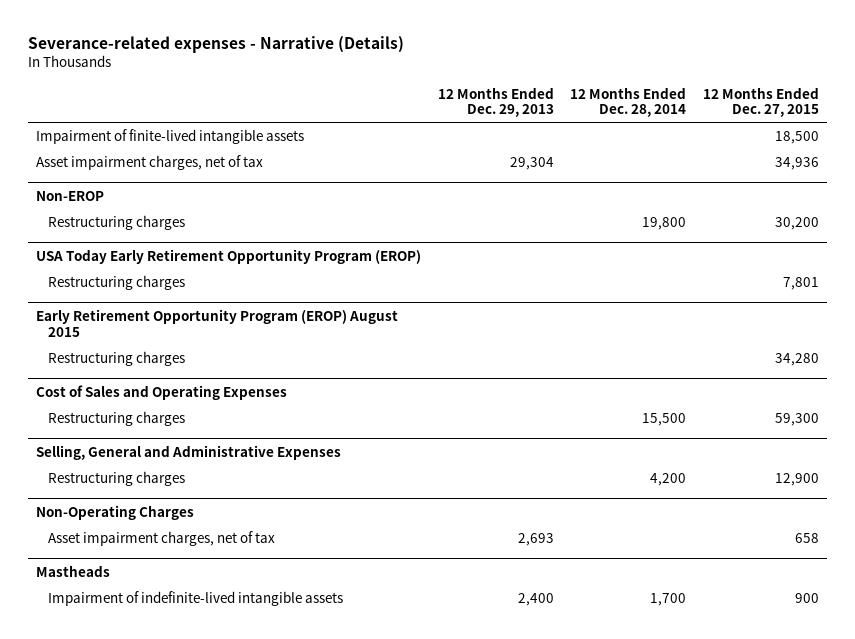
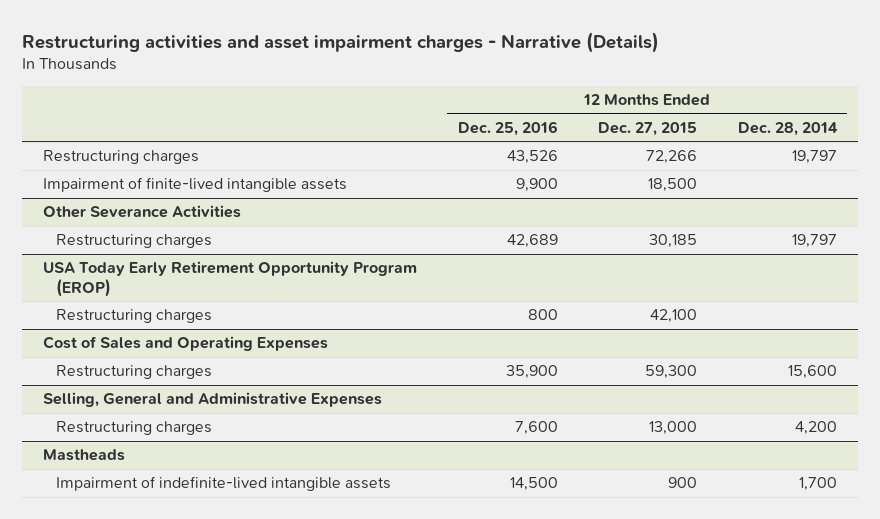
- Severance-related expenses - Narrative (Details)
+ Restructuring activities and asset impairment charges - Narrative (Details)
- | 12 Months Ended Dec. 29, 2013 | 12 Months Ended Dec. 28, 2014 | 12 Months Ended Dec. 27, 2015
+ | 12 Months Ended Dec. 25, 2016 | 12 Months Ended Dec. 27, 2015 | 12 Months Ended Dec. 28, 2014
+ Restructuring charges | 43,526 | 72,266 | 19,797
- Asset impairment charges, net of tax | 29,304 | | 34,936
- Non-EROP
- Restructuring charges | | 19,800 | 30,200
+ Other Severance Activities
+ Restructuring charges | 42,689 | 30,185 | 19,797
@ USA Today Early Retirement Opportunity Program (EROP)
- Restructuring charges | | | 7,801
- Early Retirement Opportunity Program (EROP) August 2015
- Restructuring charges | | | 34,280
@ USA Today Early Retirement Opportunity Program (EROP)
+ Restructuring charges | 800 | 42,100 |
@ Cost of Sales and Operating Expenses
- Restructuring charges | | 15,500 | 59,300
+ Restructuring charges | 35,900 | 59,300 | 15,600
@ Selling, General and Administrative Expenses
- Restructuring charges | | 4,200 | 12,900
- Non-Operating Charges
- Asset impairment charges, net of tax | 2,693 | | 658
@ Selling, General and Administrative Expenses
+ Restructuring charges | 7,600 | 13,000 | 4,200

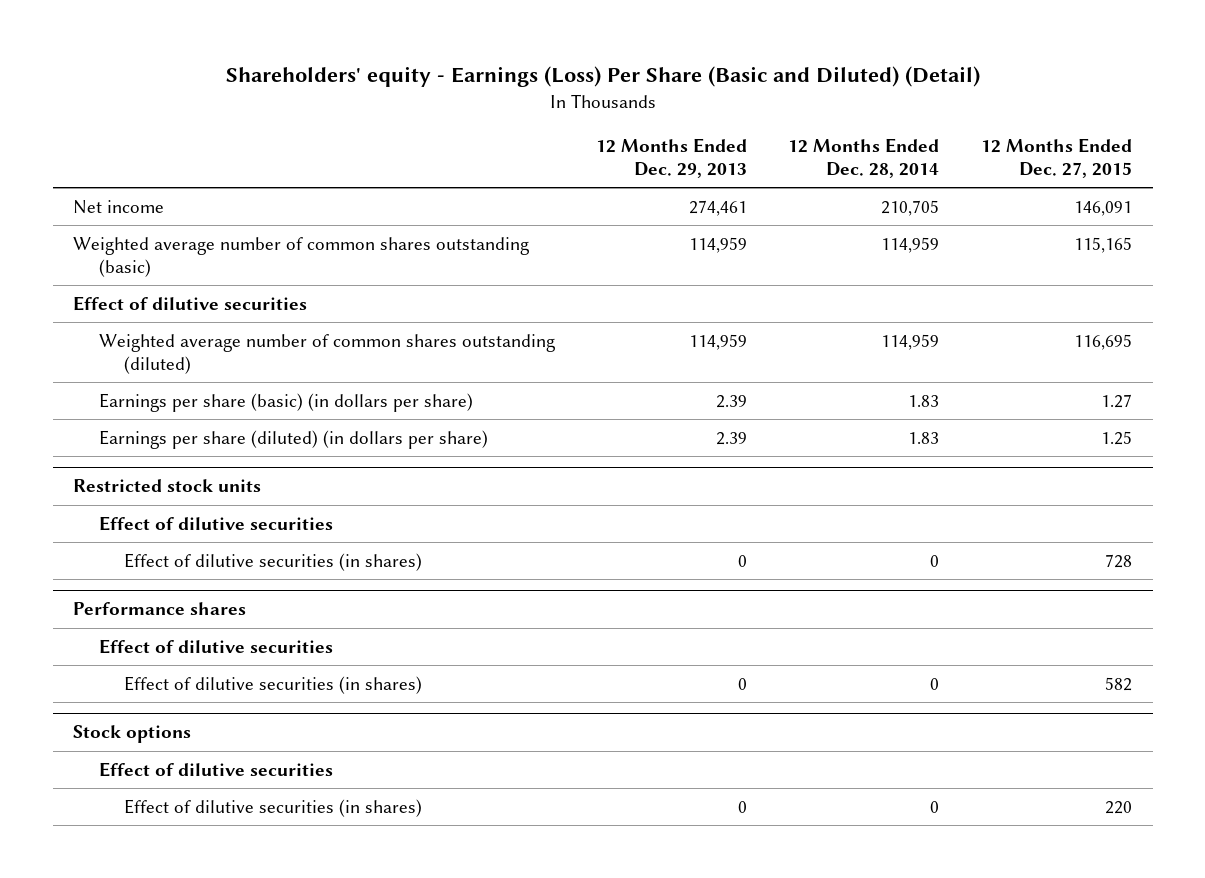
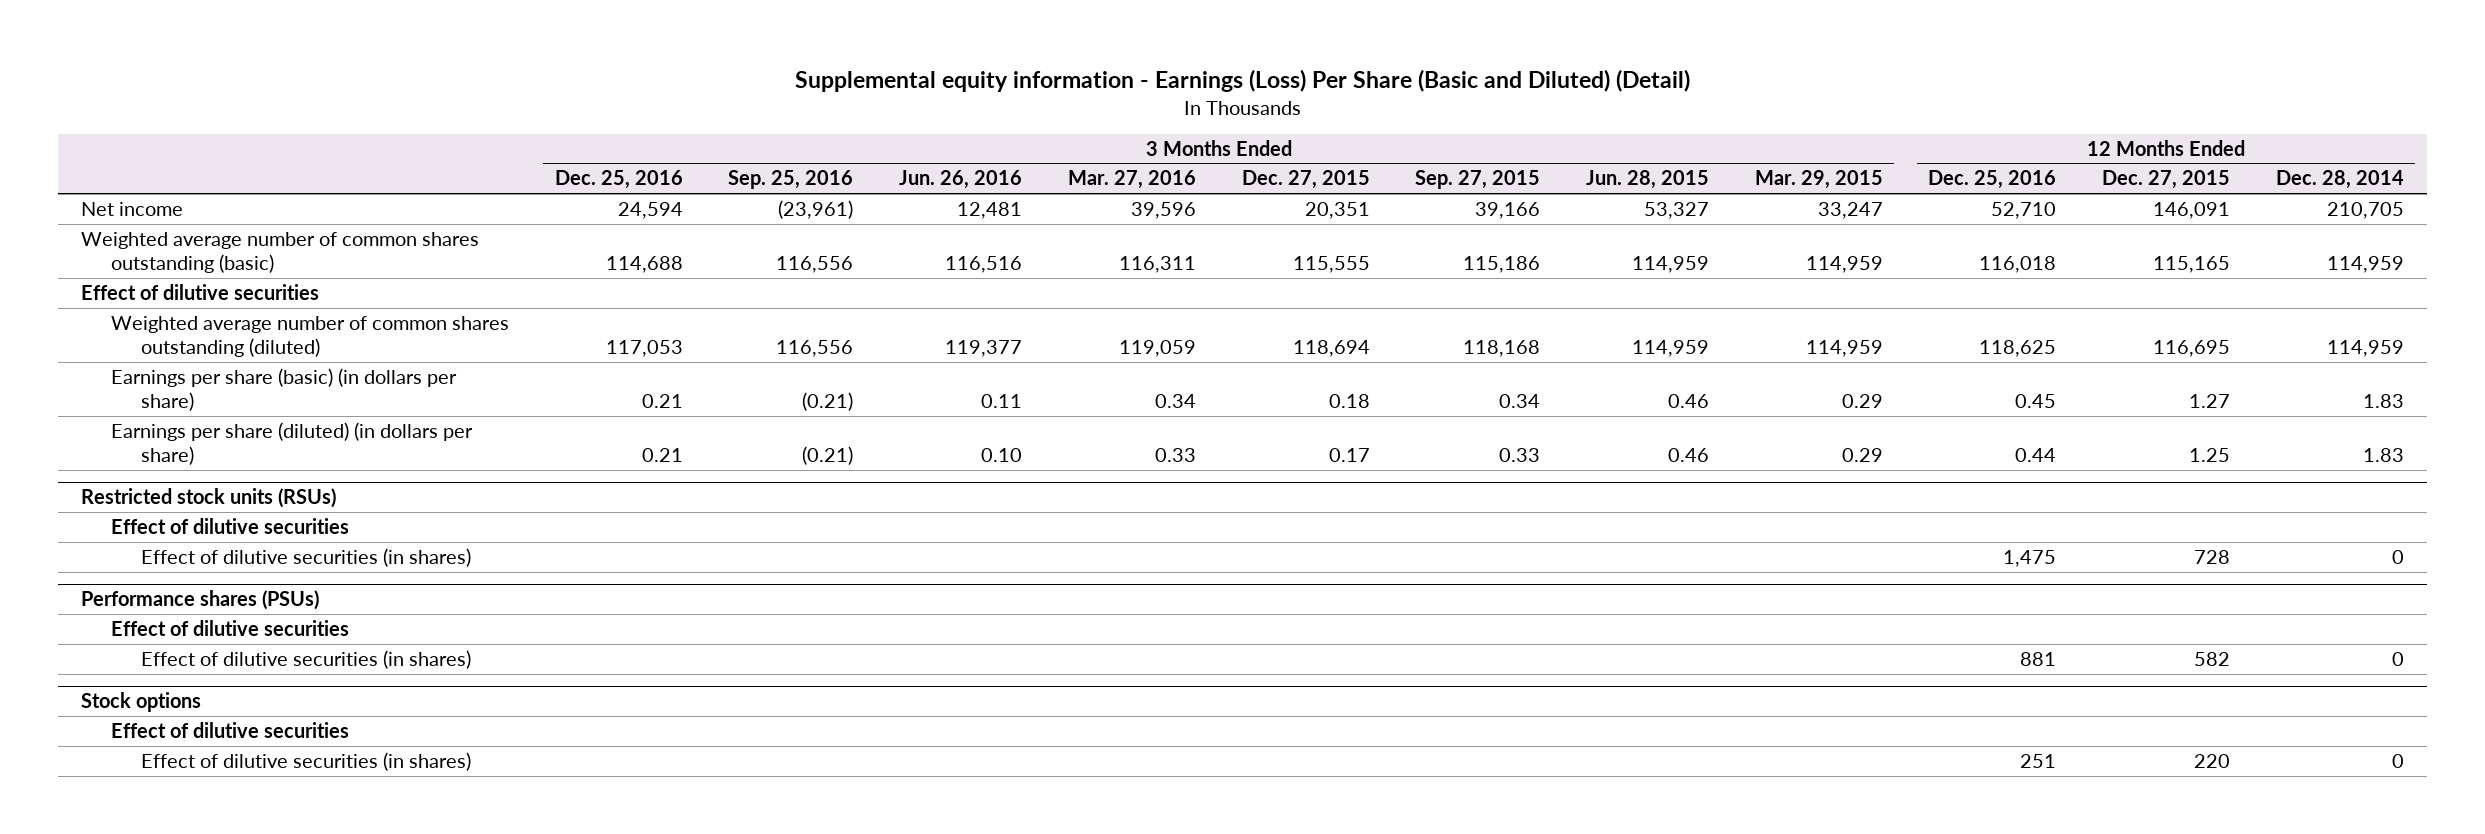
- Shareholders' equity - Earnings (Loss) Per Share (Basic and Diluted) (Detail)
+ Supplemental equity information - Earnings (Loss) Per Share (Basic and Diluted) (Detail)
- | 12 Months Ended Dec. 29, 2013 | 12 Months Ended Dec. 28, 2014 | 12 Months Ended Dec. 27, 2015
+ | 3 Months Ended Dec. 25, 2016 | 3 Months Ended Sep. 25, 2016 | 3 Months Ended Jun. 26, 2016 | 3 Months Ended Mar. 27, 2016 | 3 Months Ended Dec. 27, 2015 | 3 Months Ended Sep. 27, 2015 | 3 Months Ended Jun. 28, 2015 | 3 Months Ended Mar. 29, 2015 | 12 Months Ended Dec. 25, 2016 | 12 Months Ended Dec. 27, 2015 | 12 Months Ended Dec. 28, 2014
- Restricted stock units
+ Restricted stock units (RSUs)
- Performance shares
+ Performance shares (PSUs)

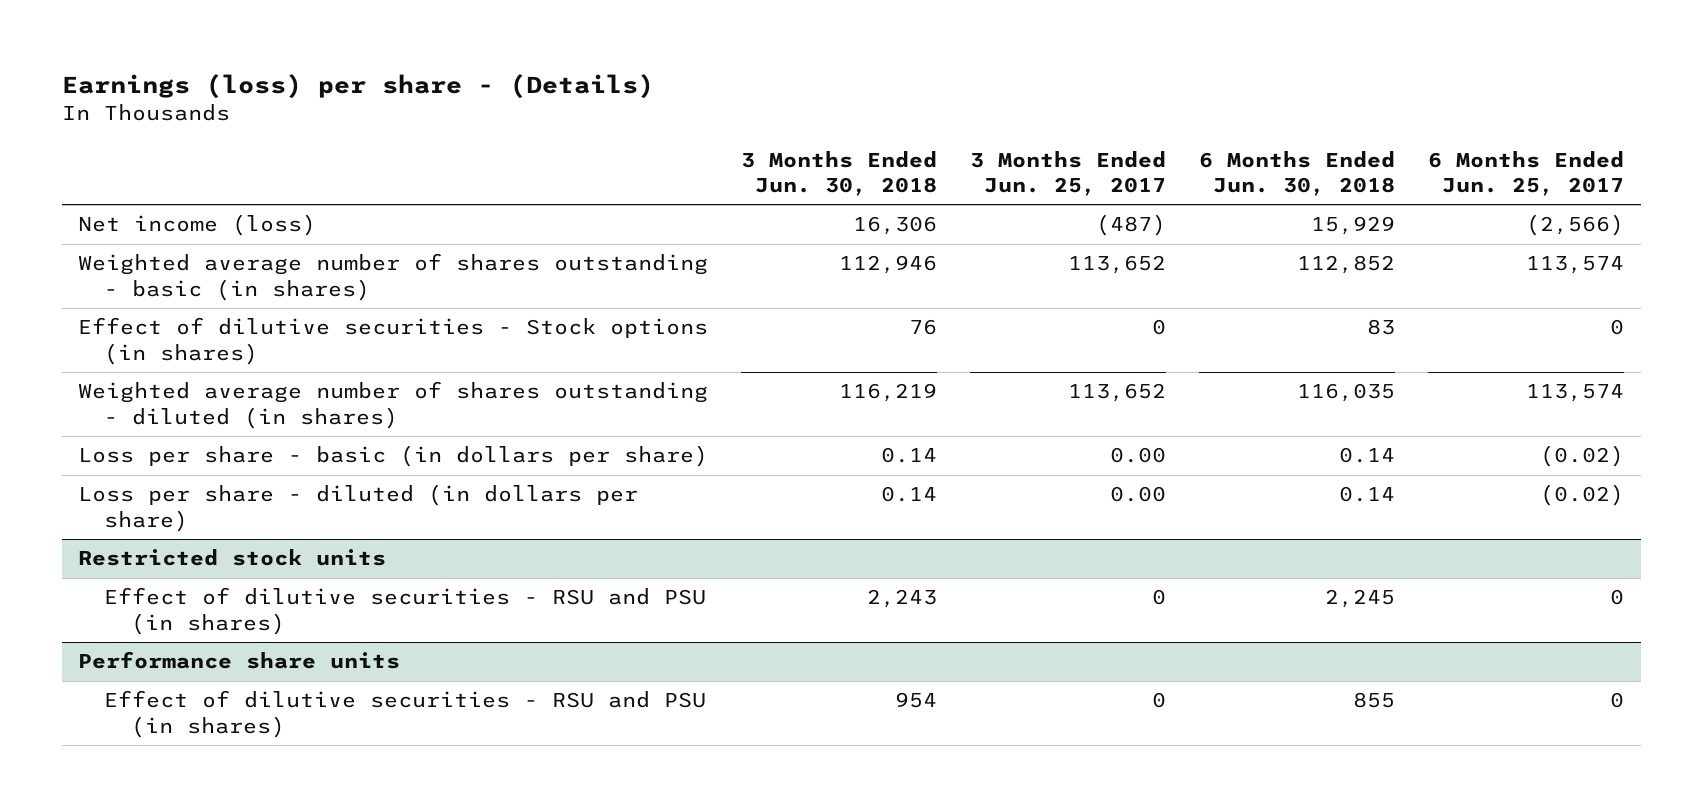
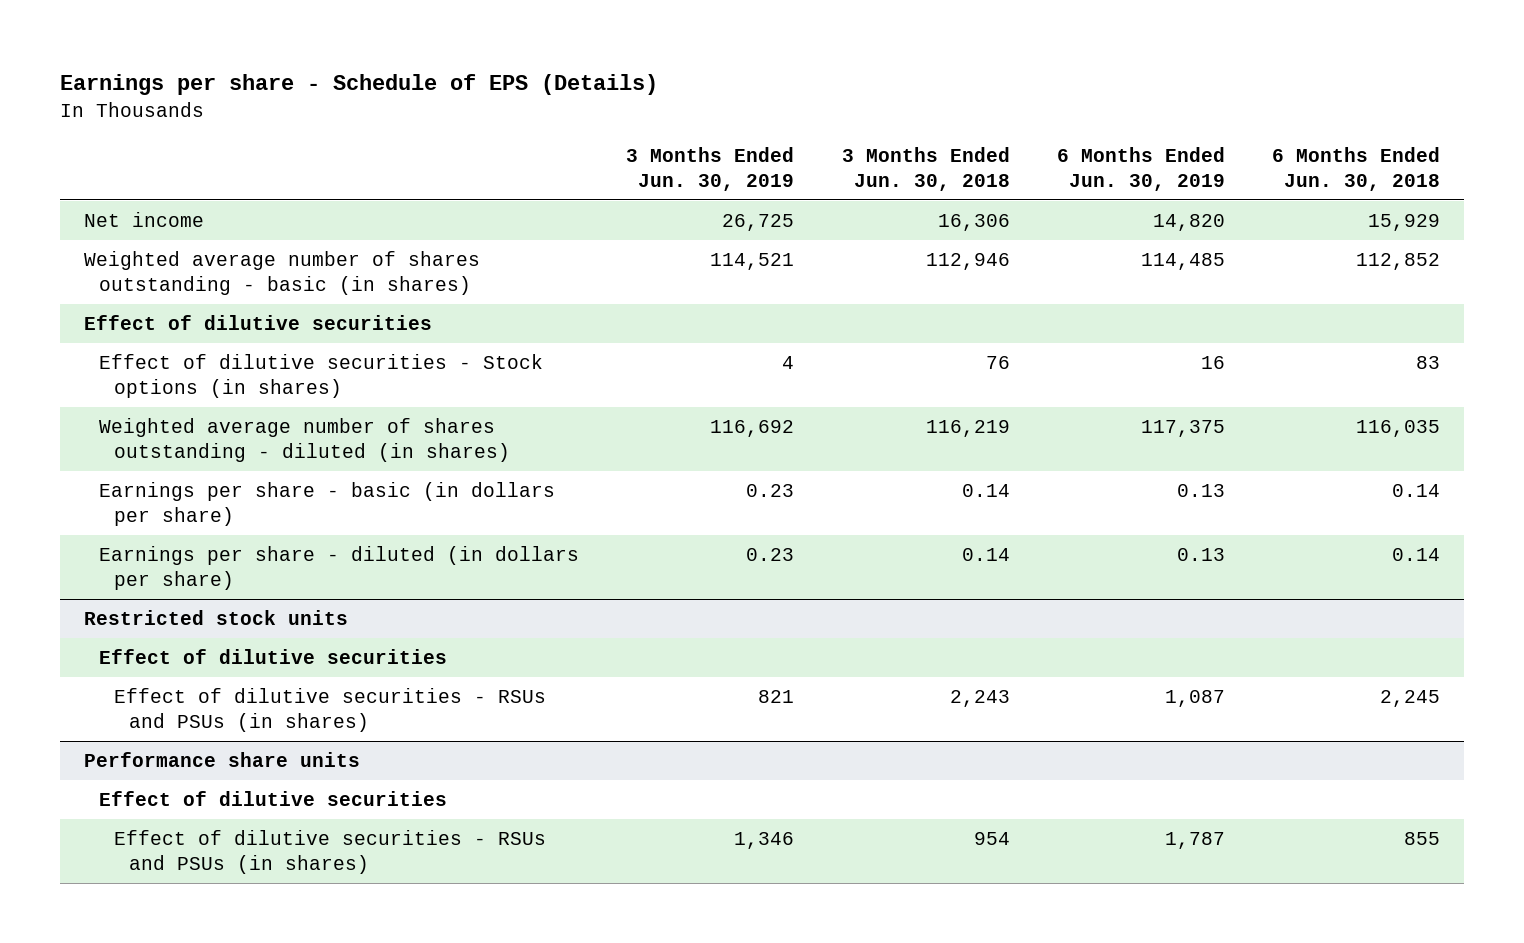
- Earnings (loss) per share - (Details)
+ Earnings per share - Schedule of EPS (Details)
- | 3 Months Ended Jun. 30, 2018 | 3 Months Ended Jun. 25, 2017 | 6 Months Ended Jun. 30, 2018 | 6 Months Ended Jun. 25, 2017
+ | 3 Months Ended Jun. 30, 2019 | 3 Months Ended Jun. 30, 2018 | 6 Months Ended Jun. 30, 2019 | 6 Months Ended Jun. 30, 2018
- Net income (loss) | 16,306 | (487) | 15,929 | (2,566)
+ Net income | 26,725 | 16,306 | 14,820 | 15,929
+ Effect of dilutive securities
- Loss per share - basic (in dollars per share) | 0.14 | 0.00 | 0.14 | (0.02)
- Loss per share - diluted (in dollars per share) | 0.14 | 0.00 | 0.14 | (0.02)
+ Earnings per share - basic (in dollars per share) | 0.23 | 0.14 | 0.13 | 0.14
+ Earnings per share - diluted (in dollars per share) | 0.23 | 0.14 | 0.13 | 0.14
@ Restricted stock units
- Effect of dilutive securities - RSU and PSU (in shares) | 2,243 | 0 | 2,245 | 0
+ Effect of dilutive securities
+ Effect of dilutive securities - RSUs and PSUs (in shares) | 821 | 2,243 | 1,087 | 2,245
@ Performance share units
- Effect of dilutive securities - RSU and PSU (in shares) | 954 | 0 | 855 | 0
+ Effect of dilutive securities
+ Effect of dilutive securities - RSUs and PSUs (in shares) | 1,346 | 954 | 1,787 | 855

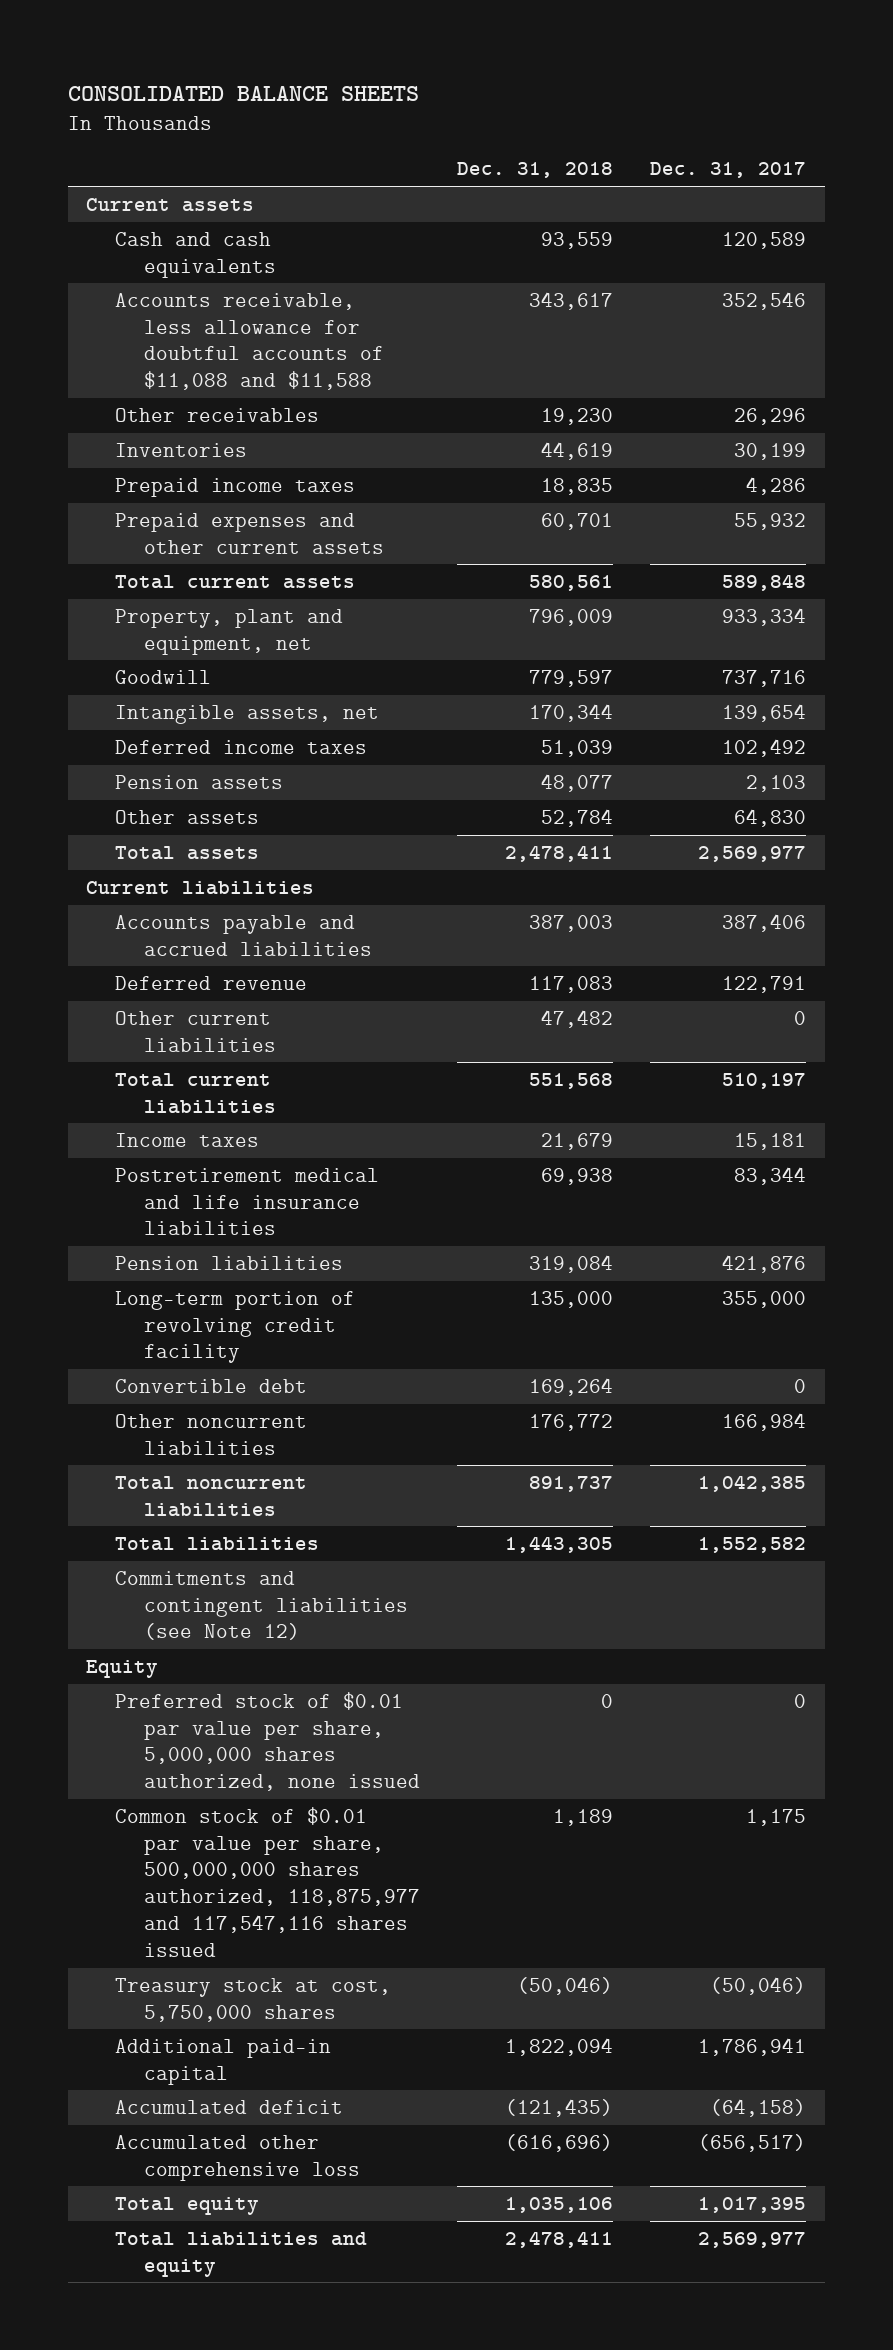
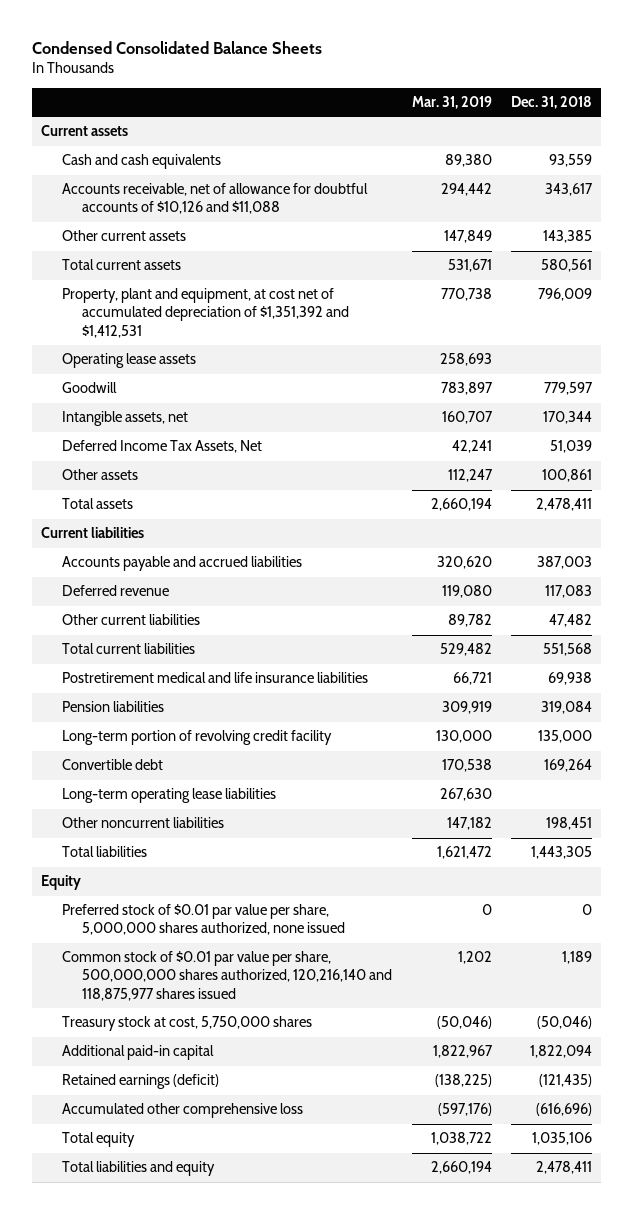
- CONSOLIDATED BALANCE SHEETS
+ Condensed Consolidated Balance Sheets
- | Dec. 31, 2018 | Dec. 31, 2017
+ | Mar. 31, 2019 | Dec. 31, 2018
- Accounts receivable, less allowance for doubtful accounts of $11,088 and $11,588 | 343,617 | 352,546
- Other receivables | 19,230 | 26,296
- Inventories | 44,619 | 30,199
- Prepaid income taxes | 18,835 | 4,286
- Prepaid expenses and other current assets | 60,701 | 55,932
+ Accounts receivable, net of allowance for doubtful accounts of $10,126 and $11,088 | 294,442 | 343,617
+ Other current assets | 147,849 | 143,385
- Property, plant and equipment, net | 796,009 | 933,334
+ Property, plant and equipment, at cost net of accumulated depreciation of $1,351,392 and $1,412,531 | 770,738 | 796,009
+ Operating lease assets | 258,693 |
- Deferred income taxes | 51,039 | 102,492
- Pension assets | 48,077 | 2,103
- Other assets | 52,784 | 64,830
+ Deferred Income Tax Assets, Net | 42,241 | 51,039
+ Other assets | 112,247 | 100,861
- Income taxes | 21,679 | 15,181
- Other noncurrent liabilities | 176,772 | 166,984
- Total noncurrent liabilities | 891,737 | 1,042,385
+ Long-term operating lease liabilities | 267,630 |
+ Other noncurrent liabilities | 147,182 | 198,451
- Commitments and contingent liabilities (see Note 12)
- Common stock of $0.01 par value per share, 500,000,000 shares authorized, 118,875,977 and 117,547,116 shares issued | 1,189 | 1,175
+ Common stock of $0.01 par value per share, 500,000,000 shares authorized, 120,216,140 and 118,875,977 shares issued | 1,202 | 1,189
- Accumulated deficit | (121,435) | (64,158)
+ Retained earnings (deficit) | (138,225) | (121,435)

